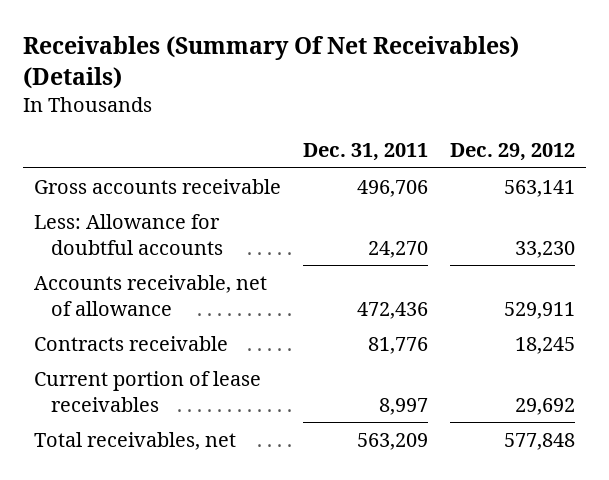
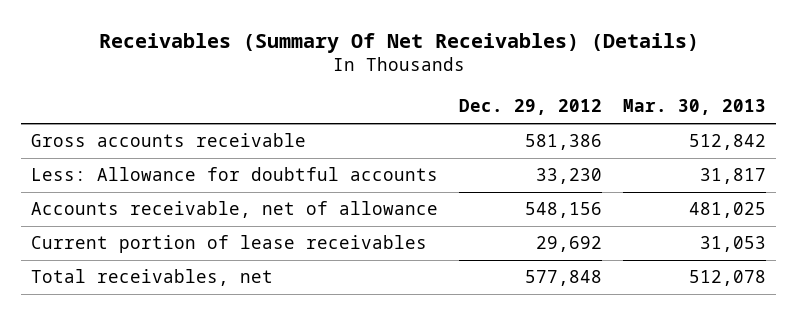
- | Dec. 31, 2011 | Dec. 29, 2012
+ | Dec. 29, 2012 | Mar. 30, 2013
- Gross accounts receivable | 496,706 | 563,141
+ Gross accounts receivable | 581,386 | 512,842
- Accounts receivable, net of allowance | 472,436 | 529,911
- Contracts receivable | 81,776 | 18,245
+ Accounts receivable, net of allowance | 548,156 | 481,025

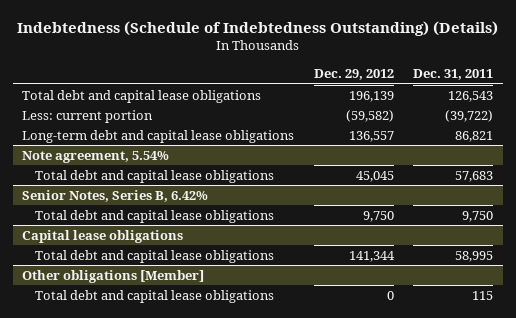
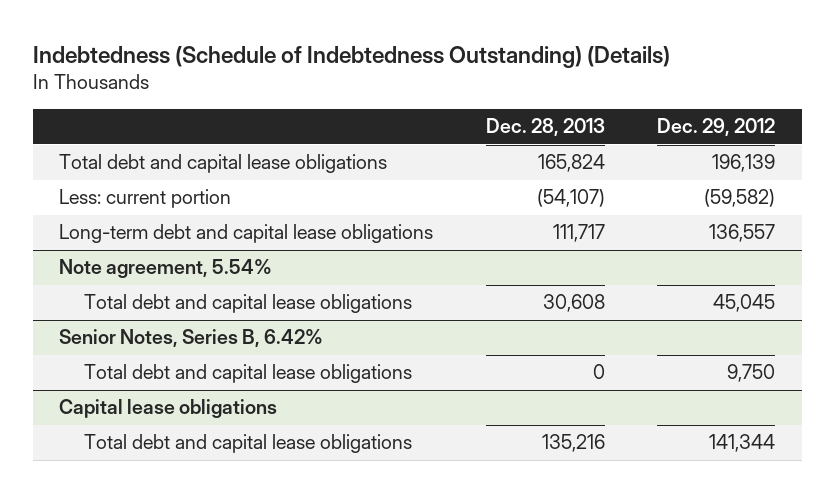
- | Dec. 29, 2012 | Dec. 31, 2011
+ | Dec. 28, 2013 | Dec. 29, 2012
- Other obligations [Member]
- Total debt and capital lease obligations | 0 | 115

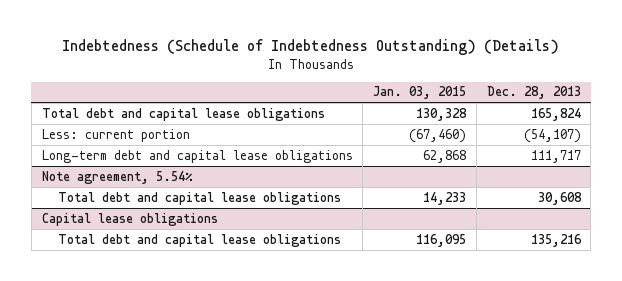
- | Dec. 28, 2013 | Dec. 29, 2012
+ | Jan. 03, 2015 | Dec. 28, 2013
- Senior Notes, Series B, 6.42%
- Total debt and capital lease obligations | 0 | 9,750

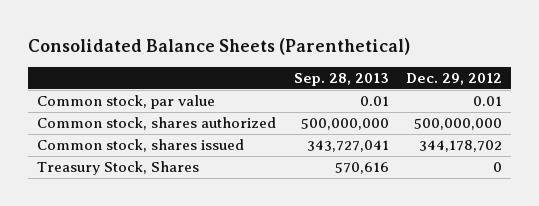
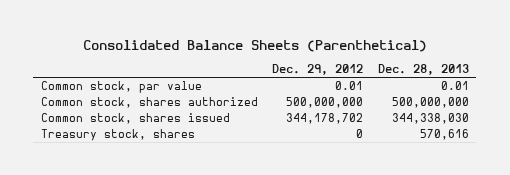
- | Sep. 28, 2013 | Dec. 29, 2012
+ | Dec. 29, 2012 | Dec. 28, 2013
- Treasury Stock, Shares | 570,616 | 0
+ Treasury stock, shares | 0 | 570,616

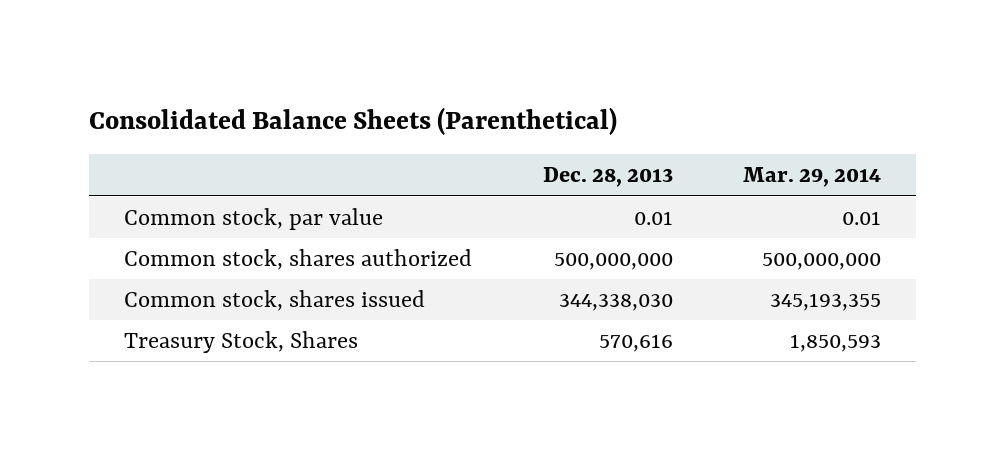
- | Dec. 29, 2012 | Dec. 28, 2013
+ | Dec. 28, 2013 | Mar. 29, 2014
- Treasury stock, shares | 0 | 570,616
+ Treasury Stock, Shares | 570,616 | 1,850,593

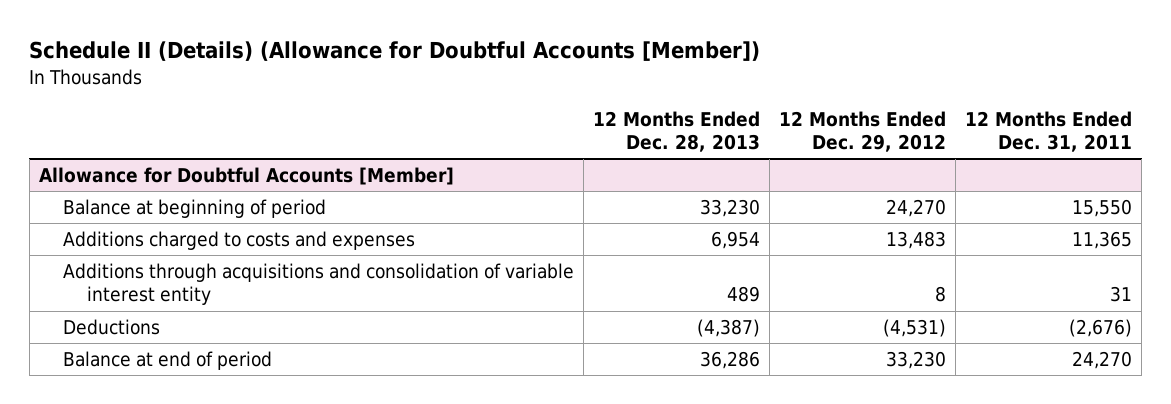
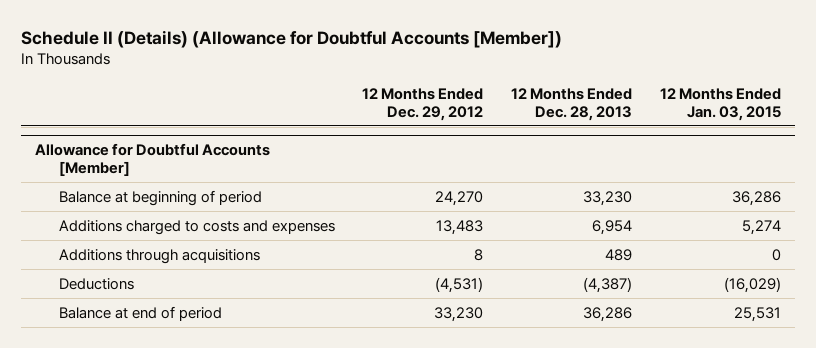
- | 12 Months Ended Dec. 28, 2013 | 12 Months Ended Dec. 29, 2012 | 12 Months Ended Dec. 31, 2011
+ | 12 Months Ended Dec. 29, 2012 | 12 Months Ended Dec. 28, 2013 | 12 Months Ended Jan. 03, 2015
@ Allowance for Doubtful Accounts [Member]
- Additions through acquisitions and consolidation of variable interest entity | 489 | 8 | 31
+ Additions through acquisitions | 8 | 489 | 0

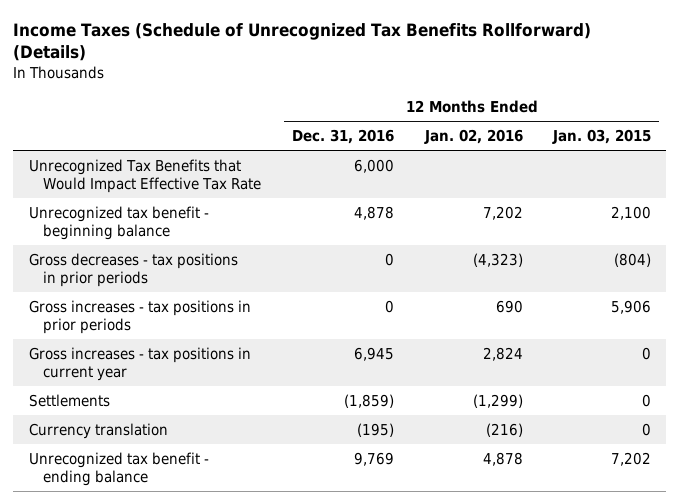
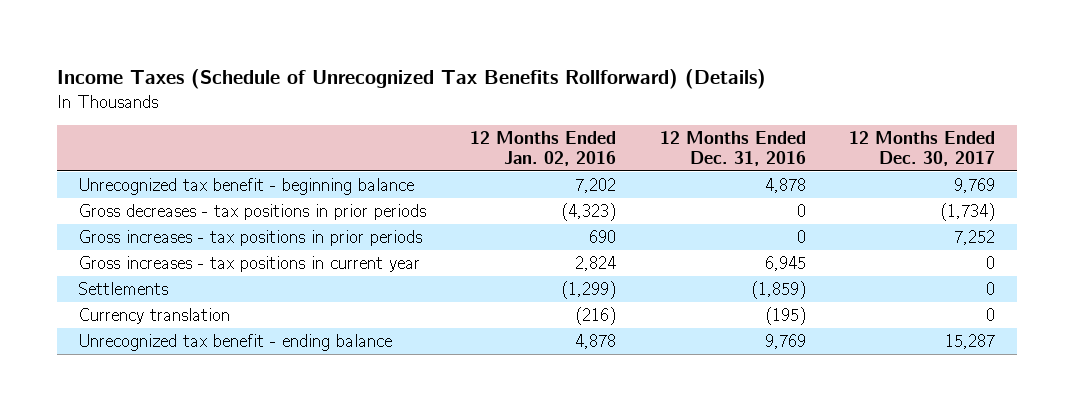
- | 12 Months Ended Dec. 31, 2016 | 12 Months Ended Jan. 02, 2016 | 12 Months Ended Jan. 03, 2015
+ | 12 Months Ended Jan. 02, 2016 | 12 Months Ended Dec. 31, 2016 | 12 Months Ended Dec. 30, 2017
- Unrecognized Tax Benefits that Would Impact Effective Tax Rate | 6,000 | |

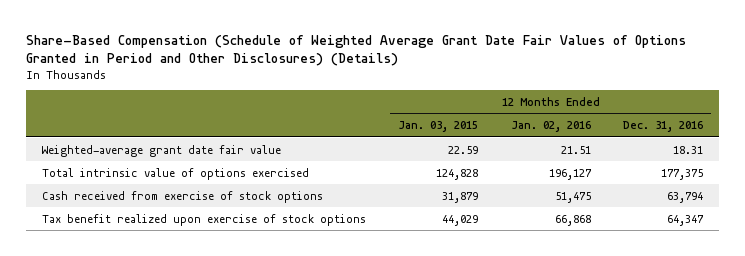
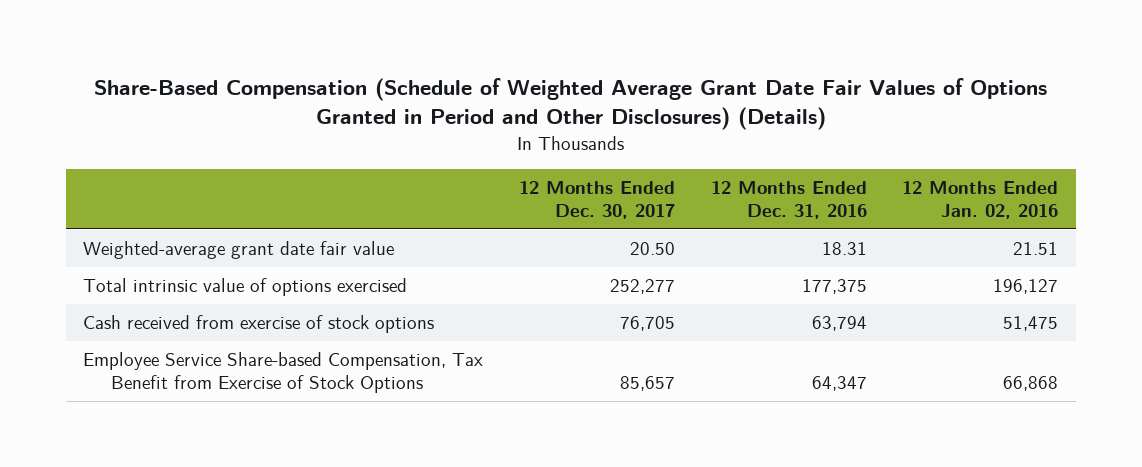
- | 12 Months Ended Jan. 03, 2015 | 12 Months Ended Jan. 02, 2016 | 12 Months Ended Dec. 31, 2016
+ | 12 Months Ended Dec. 30, 2017 | 12 Months Ended Dec. 31, 2016 | 12 Months Ended Jan. 02, 2016
- Tax benefit realized upon exercise of stock options | 44,029 | 66,868 | 64,347
+ Employee Service Share-based Compensation, Tax Benefit from Exercise of Stock Options | 85,657 | 64,347 | 66,868

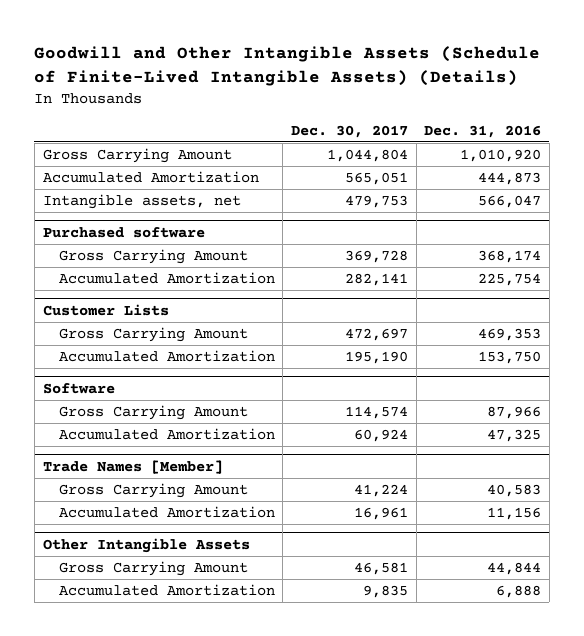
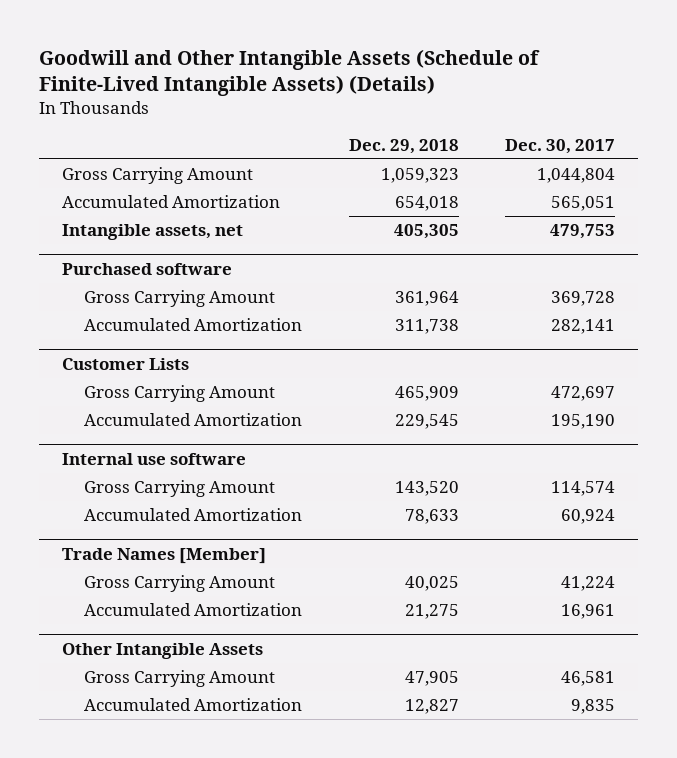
- | Dec. 30, 2017 | Dec. 31, 2016
+ | Dec. 29, 2018 | Dec. 30, 2017
- Software
+ Internal use software

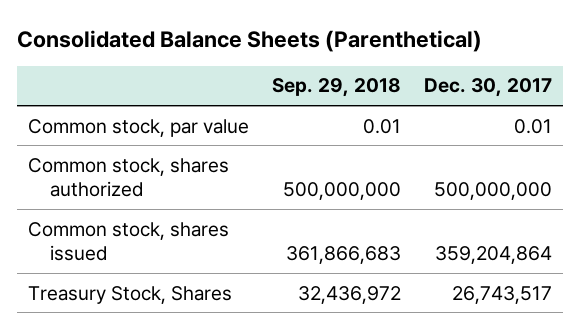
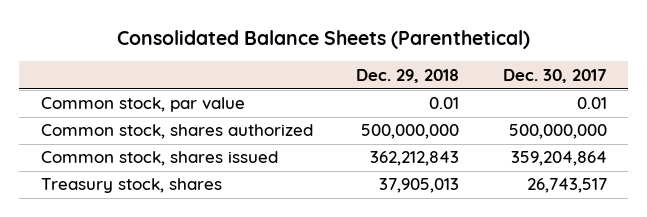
- | Sep. 29, 2018 | Dec. 30, 2017
+ | Dec. 29, 2018 | Dec. 30, 2017
- Treasury Stock, Shares | 32,436,972 | 26,743,517
+ Treasury stock, shares | 37,905,013 | 26,743,517

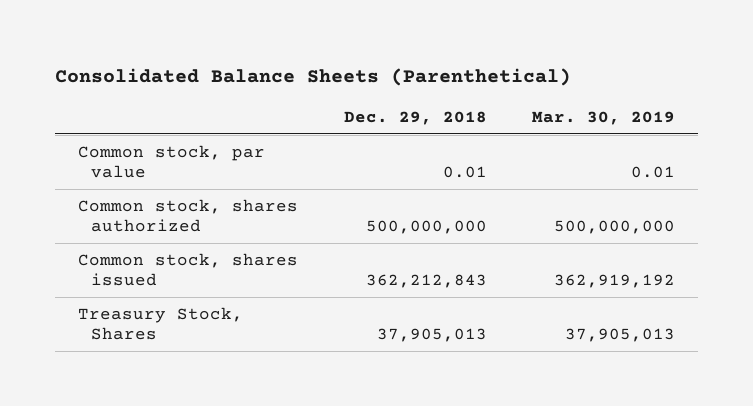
- | Dec. 29, 2018 | Dec. 30, 2017
+ | Dec. 29, 2018 | Mar. 30, 2019
- Treasury stock, shares | 37,905,013 | 26,743,517
+ Treasury Stock, Shares | 37,905,013 | 37,905,013

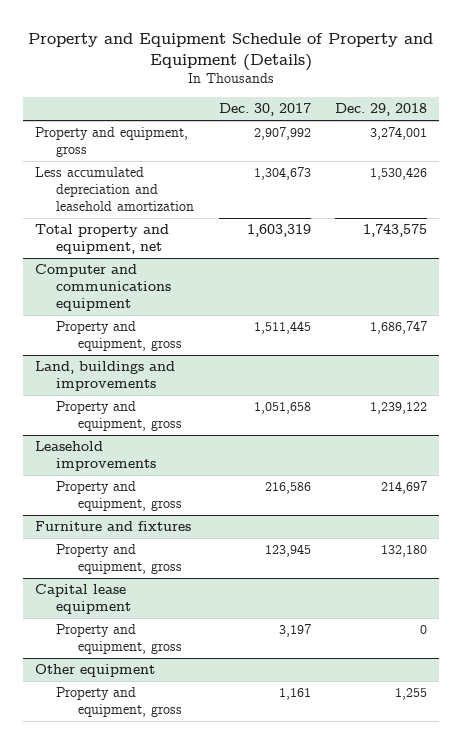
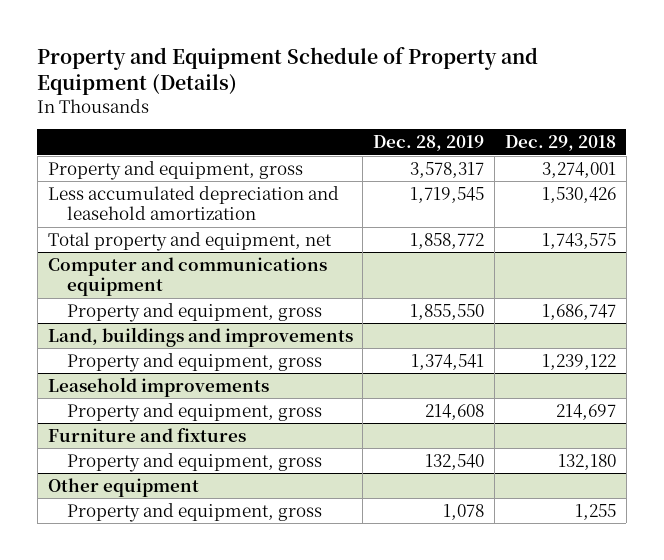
- | Dec. 30, 2017 | Dec. 29, 2018
+ | Dec. 28, 2019 | Dec. 29, 2018
- Capital lease equipment
- Property and equipment, gross | 3,197 | 0

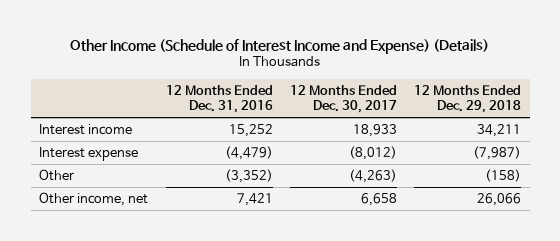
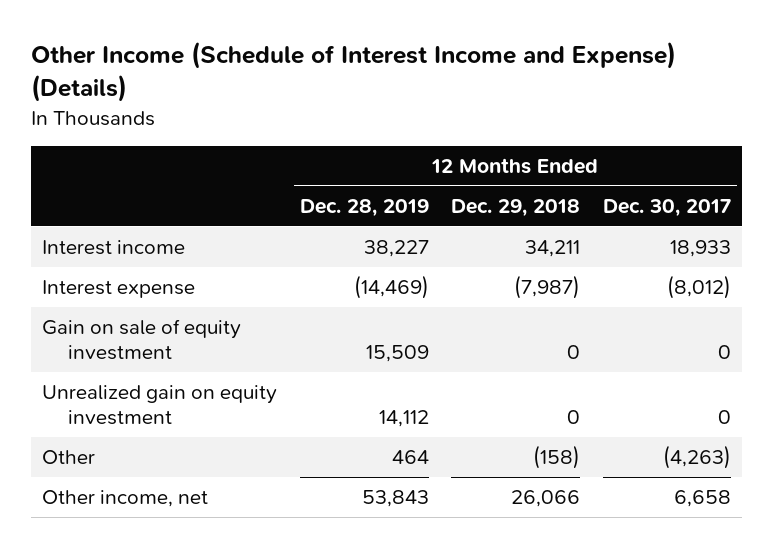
- | 12 Months Ended Dec. 31, 2016 | 12 Months Ended Dec. 30, 2017 | 12 Months Ended Dec. 29, 2018
+ | 12 Months Ended Dec. 28, 2019 | 12 Months Ended Dec. 29, 2018 | 12 Months Ended Dec. 30, 2017
+ Gain on sale of equity investment | 15,509 | 0 | 0
+ Unrealized gain on equity investment | 14,112 | 0 | 0

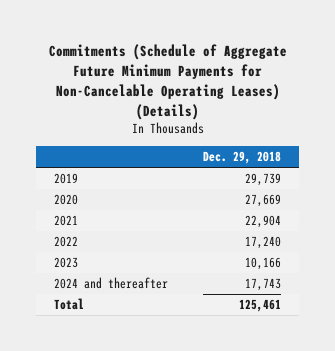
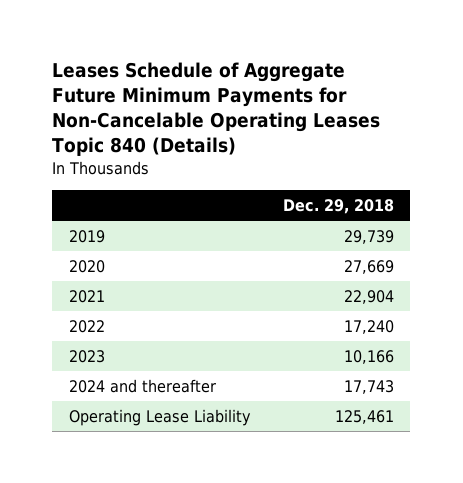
- Commitments (Schedule of Aggregate Future Minimum Payments for Non-Cancelable Operating Leases) (Details)
+ Leases Schedule of Aggregate Future Minimum Payments for Non-Cancelable Operating Leases Topic 840 (Details)
- Total | 125,461
+ Operating Lease Liability | 125,461

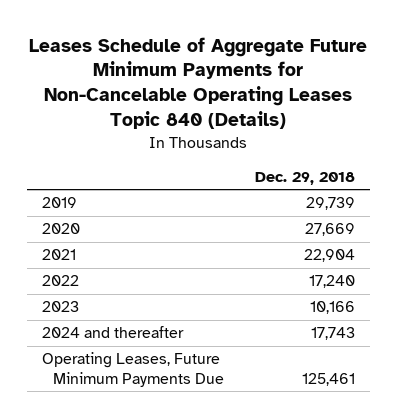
- Operating Lease Liability | 125,461
+ Operating Leases, Future Minimum Payments Due | 125,461

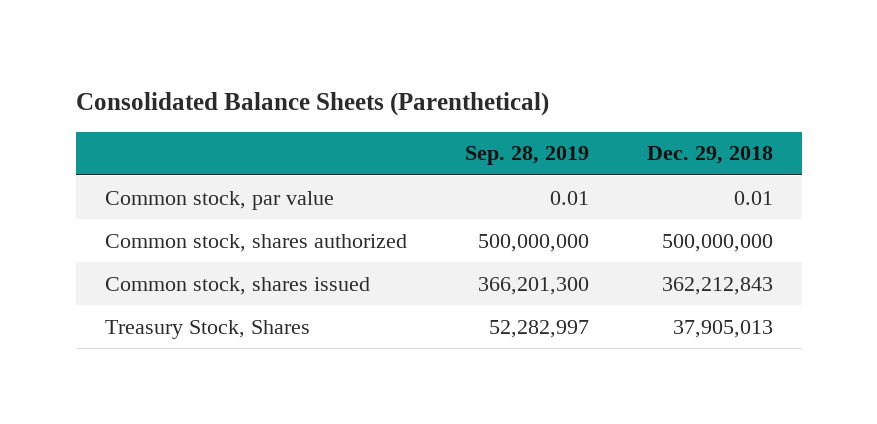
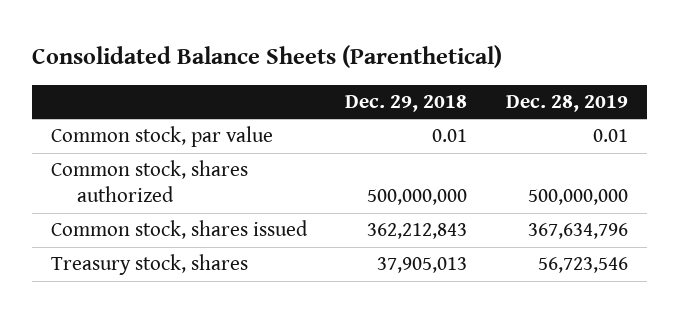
- | Sep. 28, 2019 | Dec. 29, 2018
+ | Dec. 29, 2018 | Dec. 28, 2019
- Treasury Stock, Shares | 52,282,997 | 37,905,013
+ Treasury stock, shares | 37,905,013 | 56,723,546

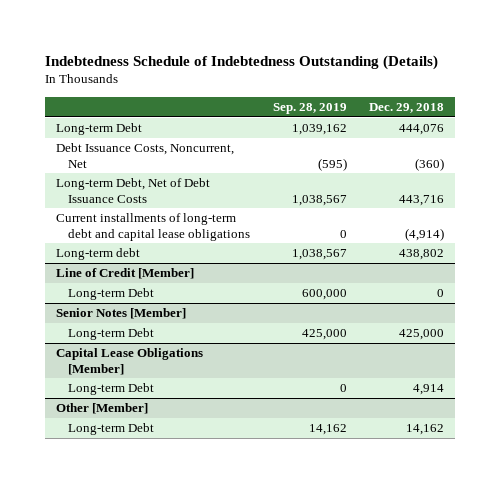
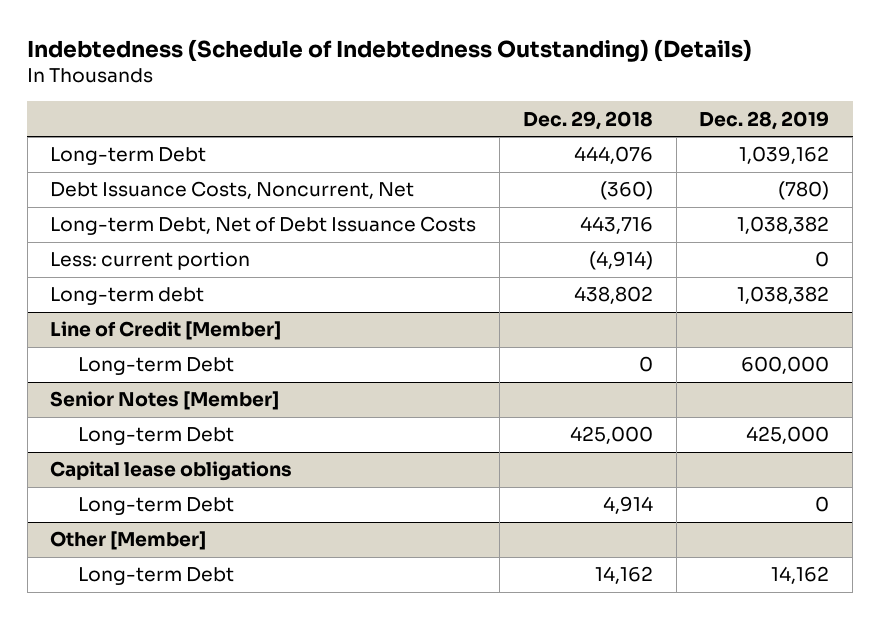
- Indebtedness Schedule of Indebtedness Outstanding (Details)
+ Indebtedness (Schedule of Indebtedness Outstanding) (Details)
- | Sep. 28, 2019 | Dec. 29, 2018
+ | Dec. 29, 2018 | Dec. 28, 2019
- Current installments of long-term debt and capital lease obligations | 0 | (4,914)
+ Less: current portion | (4,914) | 0
- Capital Lease Obligations [Member]
+ Capital lease obligations

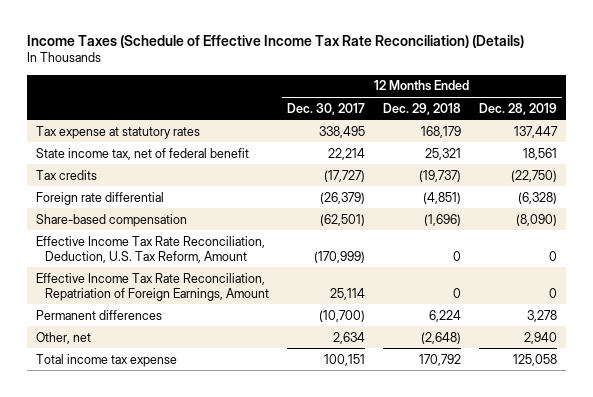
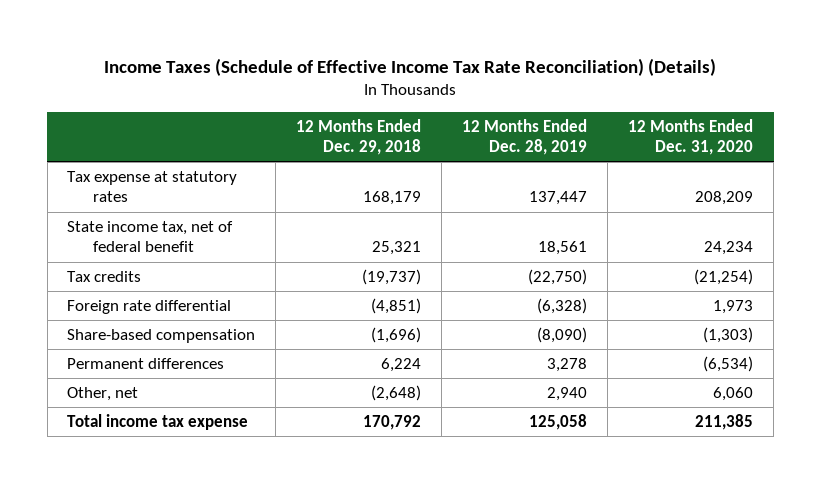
- | 12 Months Ended Dec. 30, 2017 | 12 Months Ended Dec. 29, 2018 | 12 Months Ended Dec. 28, 2019
+ | 12 Months Ended Dec. 29, 2018 | 12 Months Ended Dec. 28, 2019 | 12 Months Ended Dec. 31, 2020
- Effective Income Tax Rate Reconciliation, Deduction, U.S. Tax Reform, Amount | (170,999) | 0 | 0
- Effective Income Tax Rate Reconciliation, Repatriation of Foreign Earnings, Amount | 25,114 | 0 | 0

